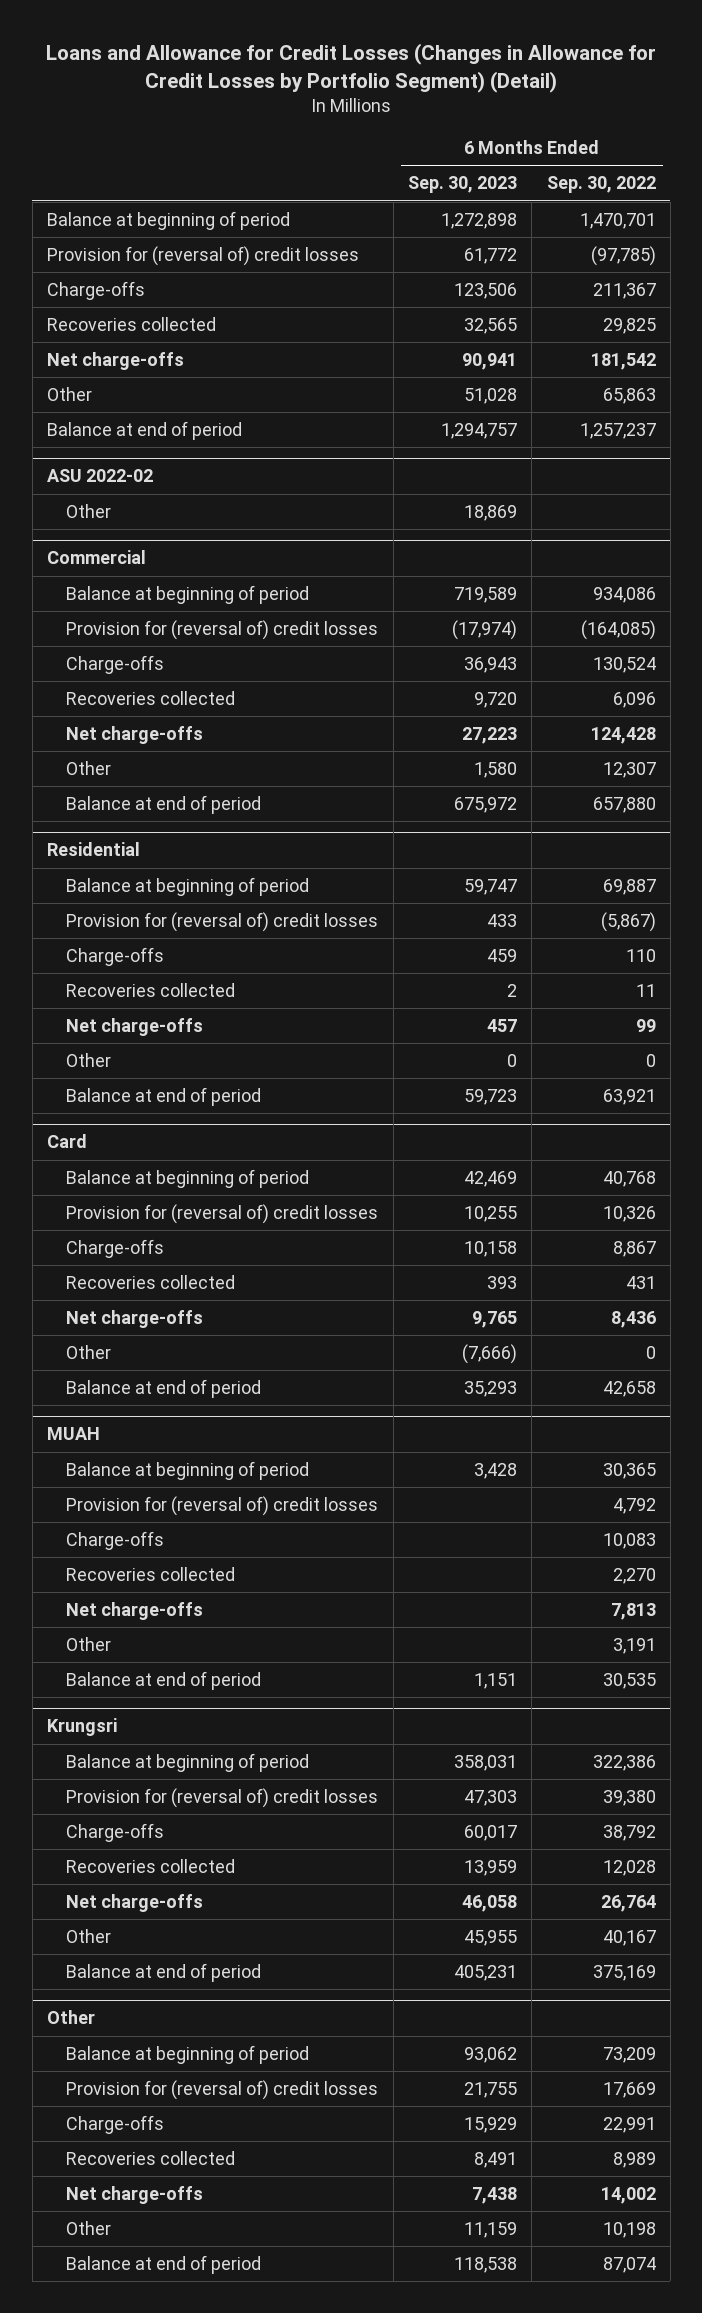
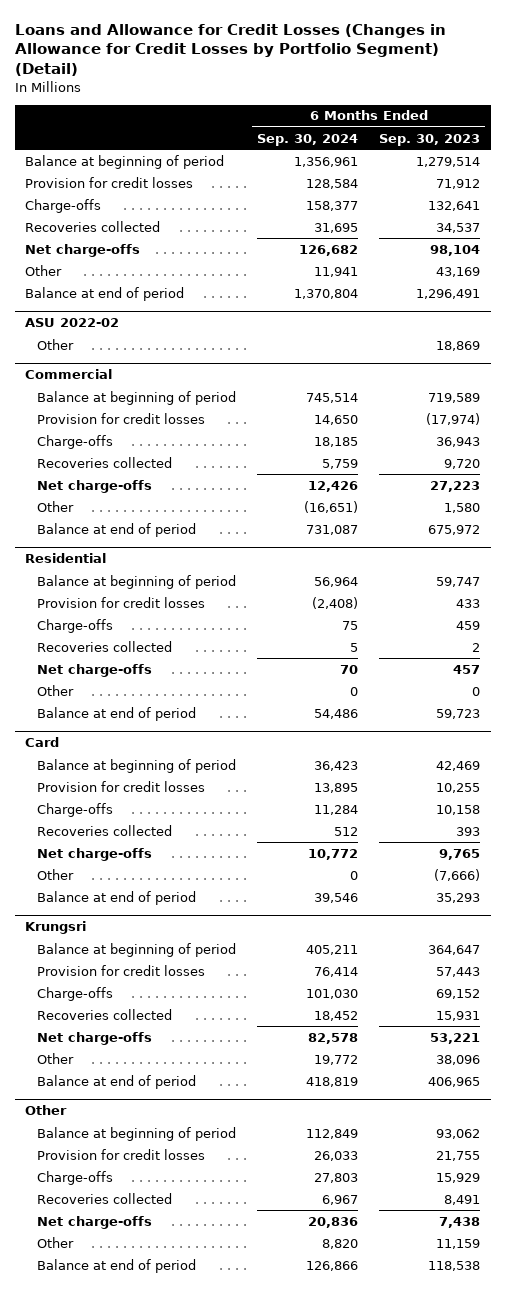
- | 6 Months Ended Sep. 30, 2023 | 6 Months Ended Sep. 30, 2022
+ | 6 Months Ended Sep. 30, 2024 | 6 Months Ended Sep. 30, 2023
- Balance at beginning of period | 1,272,898 | 1,470,701
- Provision for (reversal of) credit losses | 61,772 | (97,785)
- Charge-offs | 123,506 | 211,367
- Recoveries collected | 32,565 | 29,825
- Net charge-offs | 90,941 | 181,542
- Other | 51,028 | 65,863
- Balance at end of period | 1,294,757 | 1,257,237
+ Balance at beginning of period | 1,356,961 | 1,279,514
+ Provision for credit losses | 128,584 | 71,912
+ Charge-offs | 158,377 | 132,641
+ Recoveries collected | 31,695 | 34,537
+ Net charge-offs | 126,682 | 98,104
+ Other | 11,941 | 43,169
+ Balance at end of period | 1,370,804 | 1,296,491
@ Commercial
- Provision for (reversal of) credit losses | (17,974) | (164,085)
+ Provision for credit losses | 14,650 | (17,974)
@ Residential
- Provision for (reversal of) credit losses | 433 | (5,867)
+ Provision for credit losses | (2,408) | 433
@ Card
- Provision for (reversal of) credit losses | 10,255 | 10,326
+ Provision for credit losses | 13,895 | 10,255
- MUAH
- Balance at beginning of period | 3,428 | 30,365
- Provision for (reversal of) credit losses | | 4,792
- Charge-offs | | 10,083
- Recoveries collected | | 2,270
- Net charge-offs | | 7,813
- Other | | 3,191
- Balance at end of period | 1,151 | 30,535
@ Krungsri
- Balance at beginning of period | 358,031 | 322,386
- Provision for (reversal of) credit losses | 47,303 | 39,380
- Charge-offs | 60,017 | 38,792
- Recoveries collected | 13,959 | 12,028
- Net charge-offs | 46,058 | 26,764
- Other | 45,955 | 40,167
- Balance at end of period | 405,231 | 375,169
+ Balance at beginning of period | 405,211 | 364,647
+ Provision for credit losses | 76,414 | 57,443
+ Charge-offs | 101,030 | 69,152
+ Recoveries collected | 18,452 | 15,931
+ Net charge-offs | 82,578 | 53,221
+ Other | 19,772 | 38,096
+ Balance at end of period | 418,819 | 406,965
@ Other
- Provision for (reversal of) credit losses | 21,755 | 17,669
+ Provision for credit losses | 26,033 | 21,755

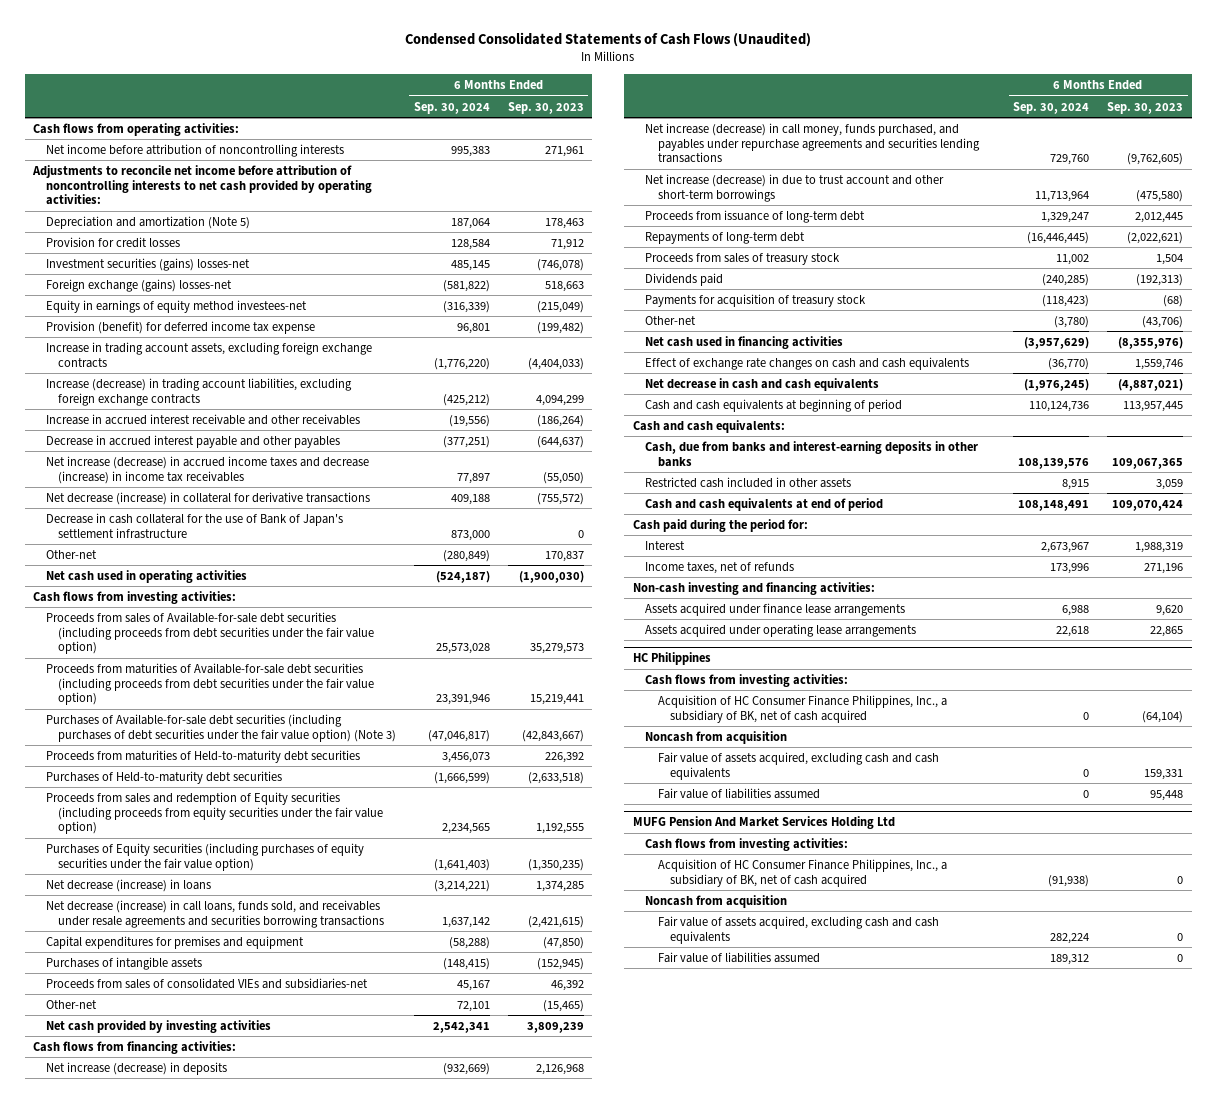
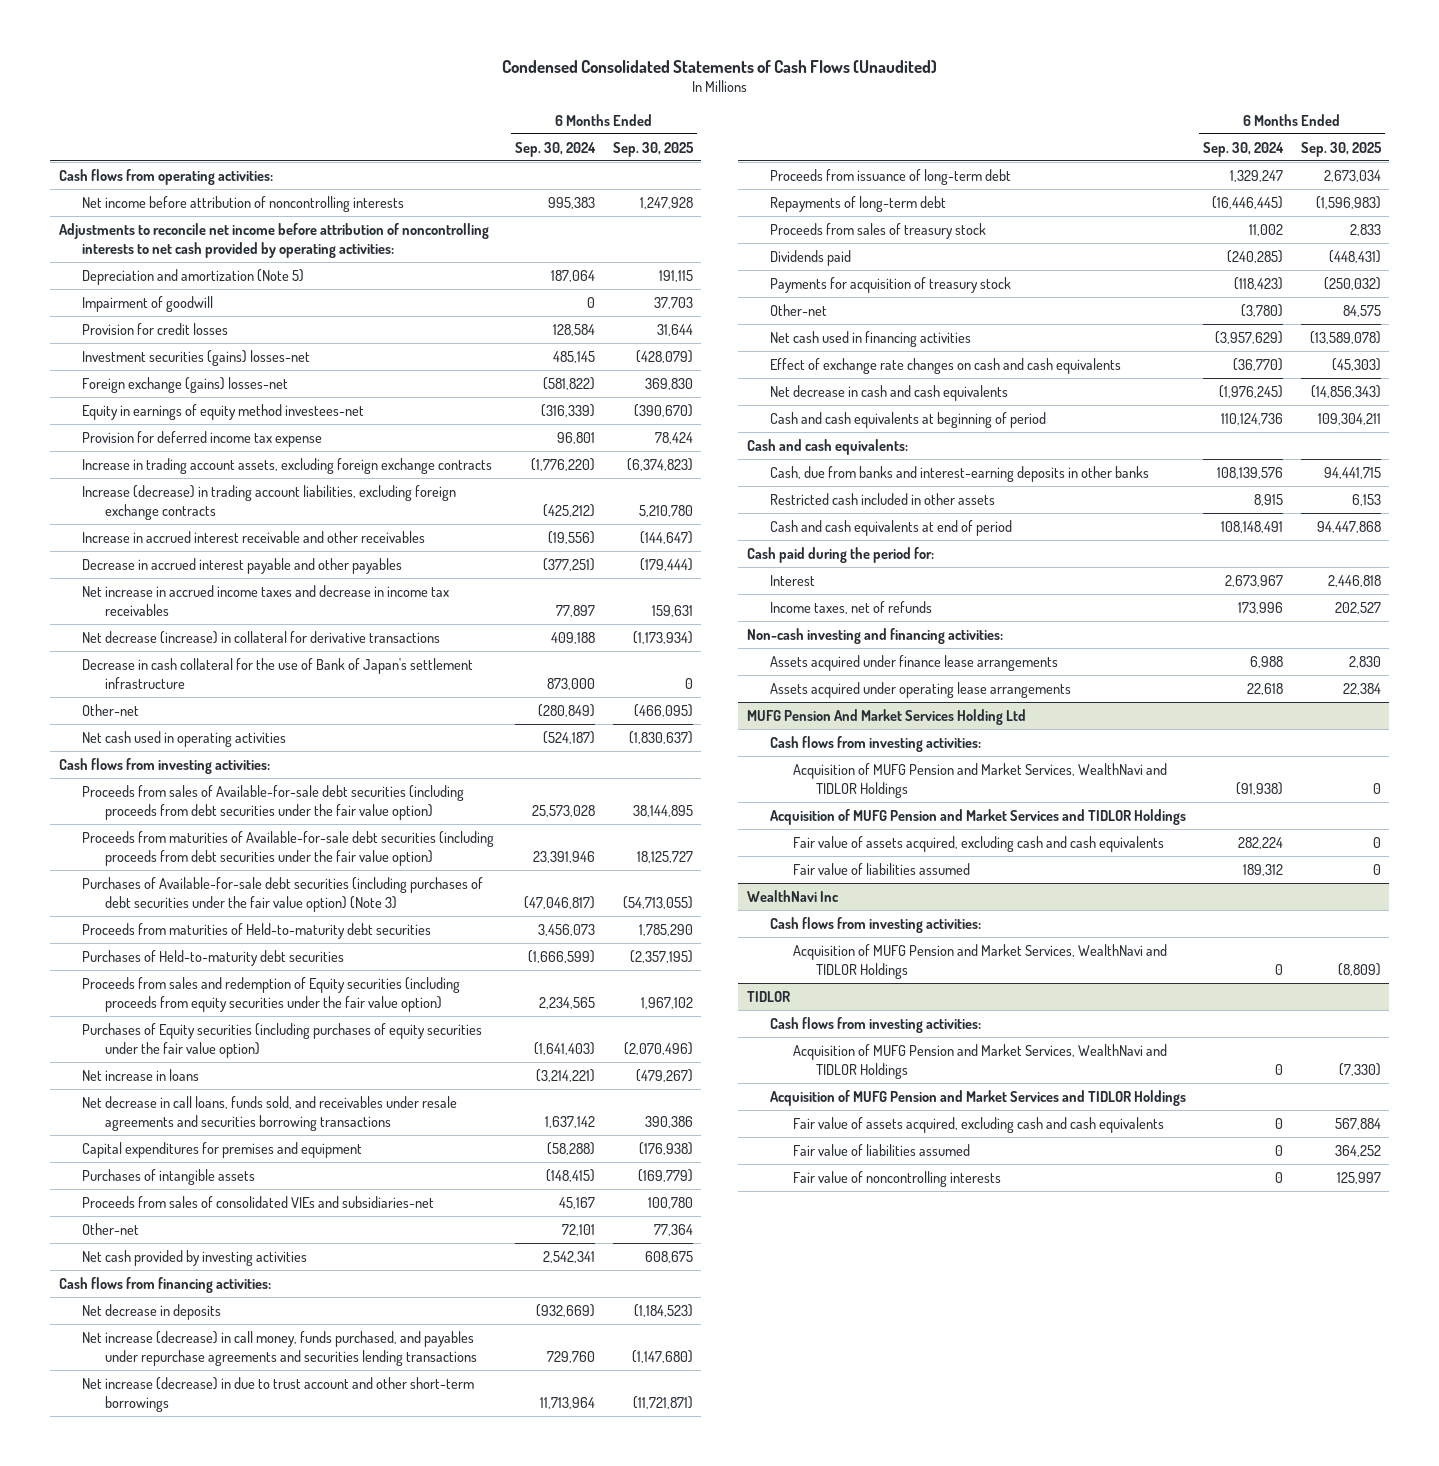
- | 6 Months Ended Sep. 30, 2024 | 6 Months Ended Sep. 30, 2023
+ | 6 Months Ended Sep. 30, 2024 | 6 Months Ended Sep. 30, 2025
+ Impairment of goodwill | 0 | 37,703
- Provision (benefit) for deferred income tax expense | 96,801 | (199,482)
+ Provision for deferred income tax expense | 96,801 | 78,424
- Net increase (decrease) in accrued income taxes and decrease (increase) in income tax receivables | 77,897 | (55,050)
+ Net increase in accrued income taxes and decrease in income tax receivables | 77,897 | 159,631
- Net decrease (increase) in loans | (3,214,221) | 1,374,285
- Net decrease (increase) in call loans, funds sold, and receivables under resale agreements and securities borrowing transactions | 1,637,142 | (2,421,615)
+ Net increase in loans | (3,214,221) | (479,267)
+ Net decrease in call loans, funds sold, and receivables under resale agreements and securities borrowing transactions | 1,637,142 | 390,386
- Net increase (decrease) in deposits | (932,669) | 2,126,968
+ Net decrease in deposits | (932,669) | (1,184,523)
- HC Philippines
- Cash flows from investing activities:
- Acquisition of HC Consumer Finance Philippines, Inc., a subsidiary of BK, net of cash acquired | 0 | (64,104)
- Noncash from acquisition
- Fair value of assets acquired, excluding cash and cash equivalents | 0 | 159,331
- Fair value of liabilities assumed | 0 | 95,448
@ MUFG Pension And Market Services Holding Ltd
- Acquisition of HC Consumer Finance Philippines, Inc., a subsidiary of BK, net of cash acquired | (91,938) | 0
- Noncash from acquisition
+ Acquisition of MUFG Pension and Market Services, WealthNavi and TIDLOR Holdings | (91,938) | 0
+ Acquisition of MUFG Pension and Market Services and TIDLOR Holdings
+ WealthNavi Inc
+ Cash flows from investing activities:
+ Acquisition of MUFG Pension and Market Services, WealthNavi and TIDLOR Holdings | 0 | (8,809)
+ TIDLOR
+ Cash flows from investing activities:
+ Acquisition of MUFG Pension and Market Services, WealthNavi and TIDLOR Holdings | 0 | (7,330)
+ Acquisition of MUFG Pension and Market Services and TIDLOR Holdings
+ Fair value of assets acquired, excluding cash and cash equivalents | 0 | 567,884
+ Fair value of liabilities assumed | 0 | 364,252
+ Fair value of noncontrolling interests | 0 | 125,997

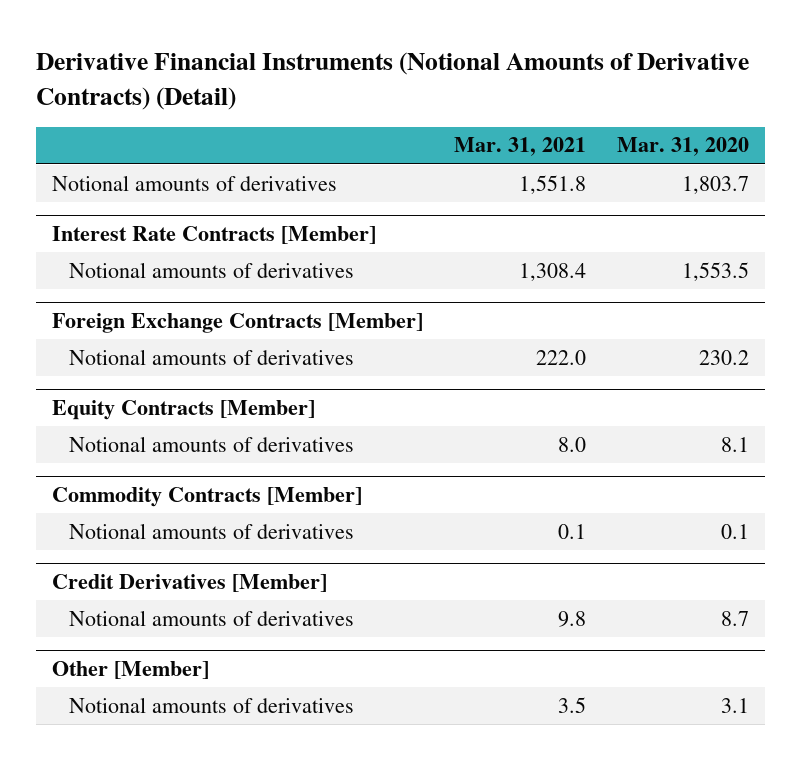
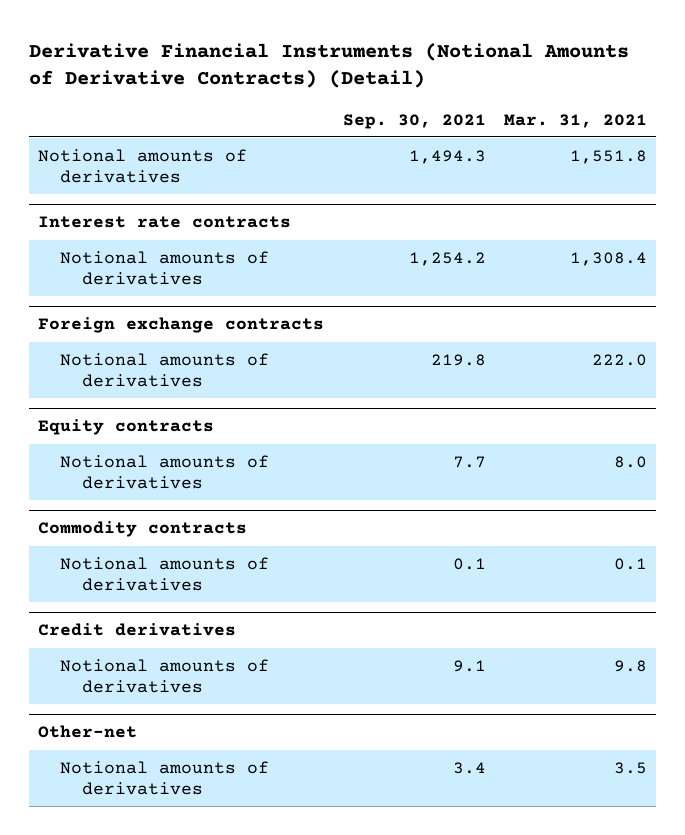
- | Mar. 31, 2021 | Mar. 31, 2020
+ | Sep. 30, 2021 | Mar. 31, 2021
- Interest Rate Contracts [Member]
+ Interest rate contracts
- Foreign Exchange Contracts [Member]
+ Foreign exchange contracts
- Equity Contracts [Member]
+ Equity contracts
- Commodity Contracts [Member]
+ Commodity contracts
- Credit Derivatives [Member]
+ Credit derivatives
- Other [Member]
+ Other-net

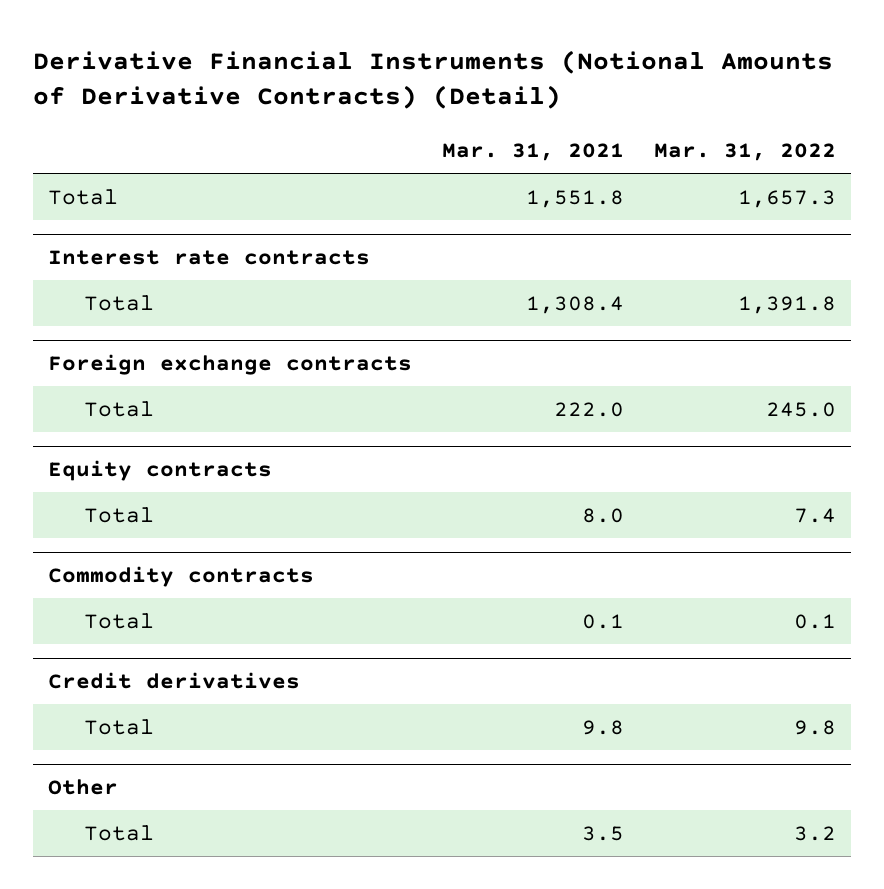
- | Sep. 30, 2021 | Mar. 31, 2021
+ | Mar. 31, 2021 | Mar. 31, 2022
- Notional amounts of derivatives | 1,494.3 | 1,551.8
+ Total | 1,551.8 | 1,657.3
@ Interest rate contracts
- Notional amounts of derivatives | 1,254.2 | 1,308.4
+ Total | 1,308.4 | 1,391.8
@ Foreign exchange contracts
- Notional amounts of derivatives | 219.8 | 222.0
+ Total | 222.0 | 245.0
@ Equity contracts
- Notional amounts of derivatives | 7.7 | 8.0
+ Total | 8.0 | 7.4
@ Commodity contracts
- Notional amounts of derivatives | 0.1 | 0.1
+ Total | 0.1 | 0.1
@ Credit derivatives
- Notional amounts of derivatives | 9.1 | 9.8
- Other-net
- Notional amounts of derivatives | 3.4 | 3.5
@ Credit derivatives
+ Total | 9.8 | 9.8
+ Other
+ Total | 3.5 | 3.2

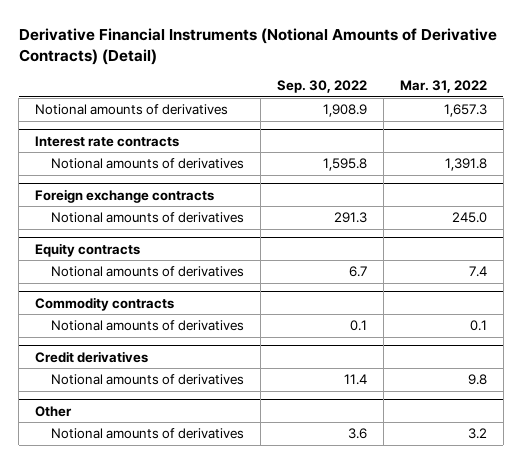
- | Mar. 31, 2021 | Mar. 31, 2022
+ | Sep. 30, 2022 | Mar. 31, 2022
- Total | 1,551.8 | 1,657.3
+ Notional amounts of derivatives | 1,908.9 | 1,657.3
@ Interest rate contracts
- Total | 1,308.4 | 1,391.8
+ Notional amounts of derivatives | 1,595.8 | 1,391.8
@ Foreign exchange contracts
- Total | 222.0 | 245.0
+ Notional amounts of derivatives | 291.3 | 245.0
@ Equity contracts
- Total | 8.0 | 7.4
+ Notional amounts of derivatives | 6.7 | 7.4
@ Commodity contracts
- Total | 0.1 | 0.1
+ Notional amounts of derivatives | 0.1 | 0.1
@ Credit derivatives
- Total | 9.8 | 9.8
+ Notional amounts of derivatives | 11.4 | 9.8
@ Other
- Total | 3.5 | 3.2
+ Notional amounts of derivatives | 3.6 | 3.2

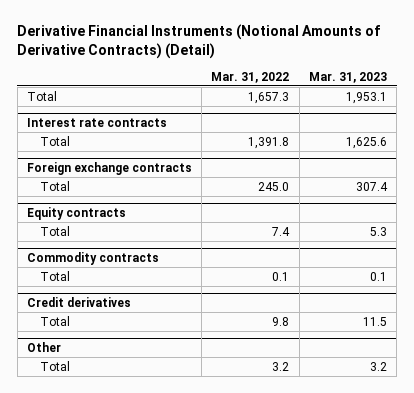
- | Sep. 30, 2022 | Mar. 31, 2022
+ | Mar. 31, 2022 | Mar. 31, 2023
- Notional amounts of derivatives | 1,908.9 | 1,657.3
+ Total | 1,657.3 | 1,953.1
@ Interest rate contracts
- Notional amounts of derivatives | 1,595.8 | 1,391.8
+ Total | 1,391.8 | 1,625.6
@ Foreign exchange contracts
- Notional amounts of derivatives | 291.3 | 245.0
+ Total | 245.0 | 307.4
@ Equity contracts
- Notional amounts of derivatives | 6.7 | 7.4
+ Total | 7.4 | 5.3
@ Commodity contracts
- Notional amounts of derivatives | 0.1 | 0.1
+ Total | 0.1 | 0.1
@ Credit derivatives
- Notional amounts of derivatives | 11.4 | 9.8
+ Total | 9.8 | 11.5
@ Other
- Notional amounts of derivatives | 3.6 | 3.2
+ Total | 3.2 | 3.2

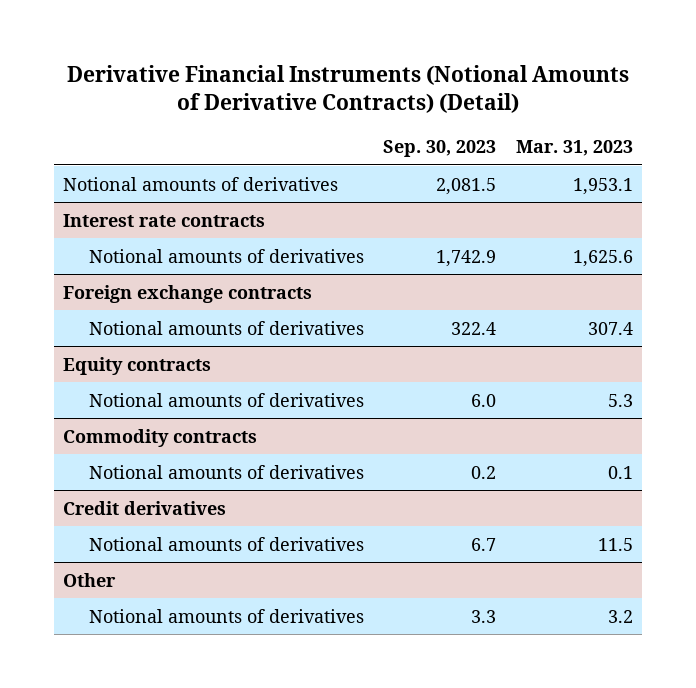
- | Mar. 31, 2022 | Mar. 31, 2023
+ | Sep. 30, 2023 | Mar. 31, 2023
- Total | 1,657.3 | 1,953.1
+ Notional amounts of derivatives | 2,081.5 | 1,953.1
@ Interest rate contracts
- Total | 1,391.8 | 1,625.6
+ Notional amounts of derivatives | 1,742.9 | 1,625.6
@ Foreign exchange contracts
- Total | 245.0 | 307.4
+ Notional amounts of derivatives | 322.4 | 307.4
@ Equity contracts
- Total | 7.4 | 5.3
+ Notional amounts of derivatives | 6.0 | 5.3
@ Commodity contracts
- Total | 0.1 | 0.1
+ Notional amounts of derivatives | 0.2 | 0.1
@ Credit derivatives
- Total | 9.8 | 11.5
+ Notional amounts of derivatives | 6.7 | 11.5
@ Other
- Total | 3.2 | 3.2
+ Notional amounts of derivatives | 3.3 | 3.2

